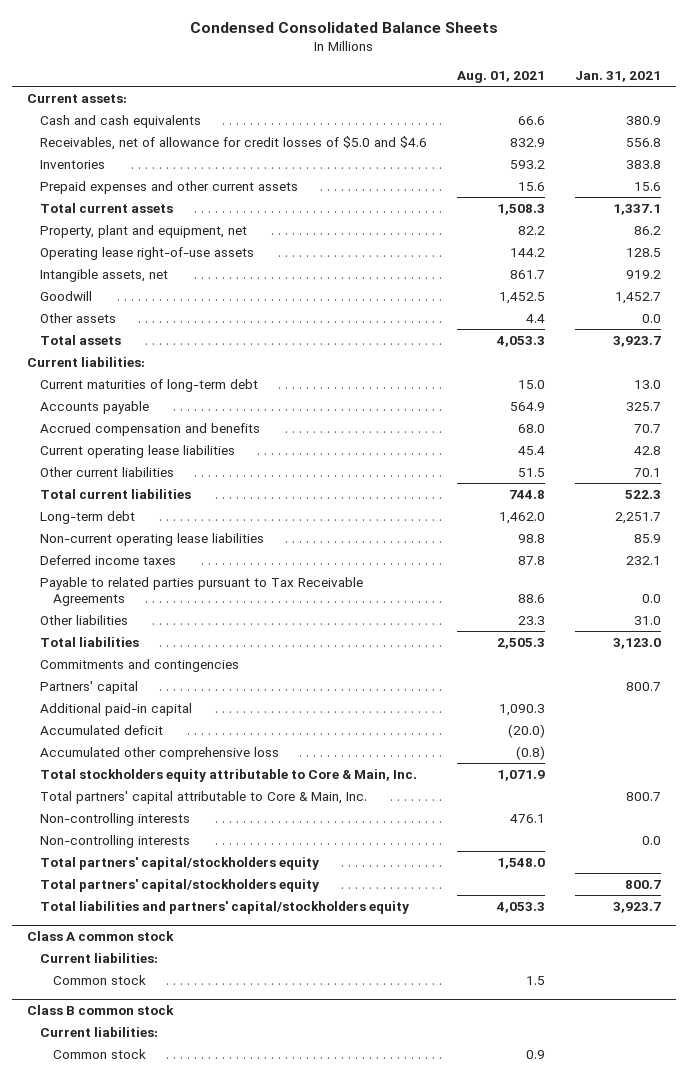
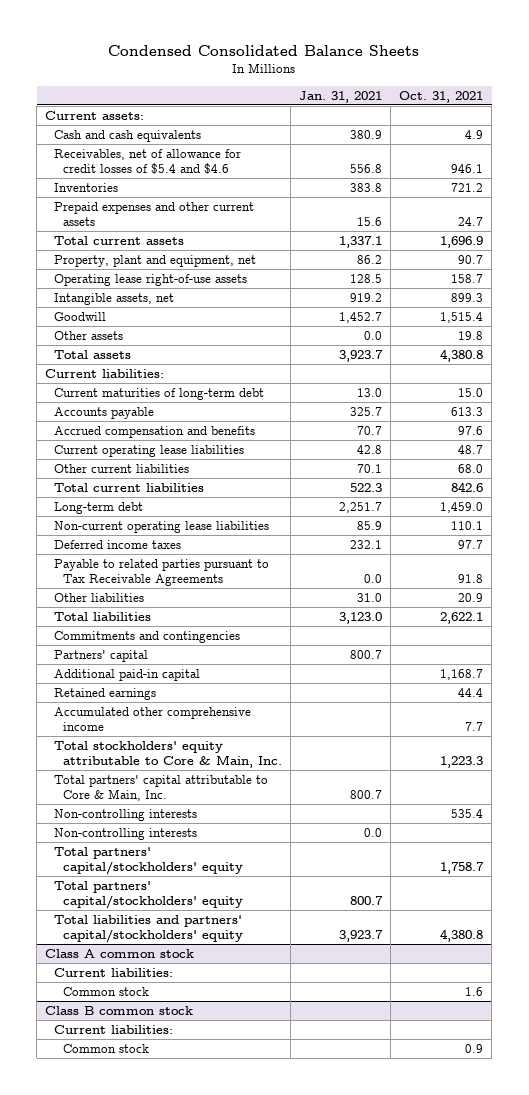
- | Aug. 01, 2021 | Jan. 31, 2021
+ | Jan. 31, 2021 | Oct. 31, 2021
- Receivables, net of allowance for credit losses of $5.0 and $4.6 | 832.9 | 556.8
+ Receivables, net of allowance for credit losses of $5.4 and $4.6 | 556.8 | 946.1
- Accumulated deficit | (20.0) |
- Accumulated other comprehensive loss | (0.8) |
- Total stockholders equity attributable to Core & Main, Inc. | 1,071.9 |
+ Retained earnings | | 44.4
+ Accumulated other comprehensive income | | 7.7
+ Total stockholders' equity attributable to Core & Main, Inc. | | 1,223.3
- Total partners' capital/stockholders equity | 1,548.0 |
- Total partners' capital/stockholders equity | | 800.7
- Total liabilities and partners' capital/stockholders equity | 4,053.3 | 3,923.7
+ Total partners' capital/stockholders' equity | | 1,758.7
+ Total partners' capital/stockholders' equity | 800.7 |
+ Total liabilities and partners' capital/stockholders' equity | 3,923.7 | 4,380.8

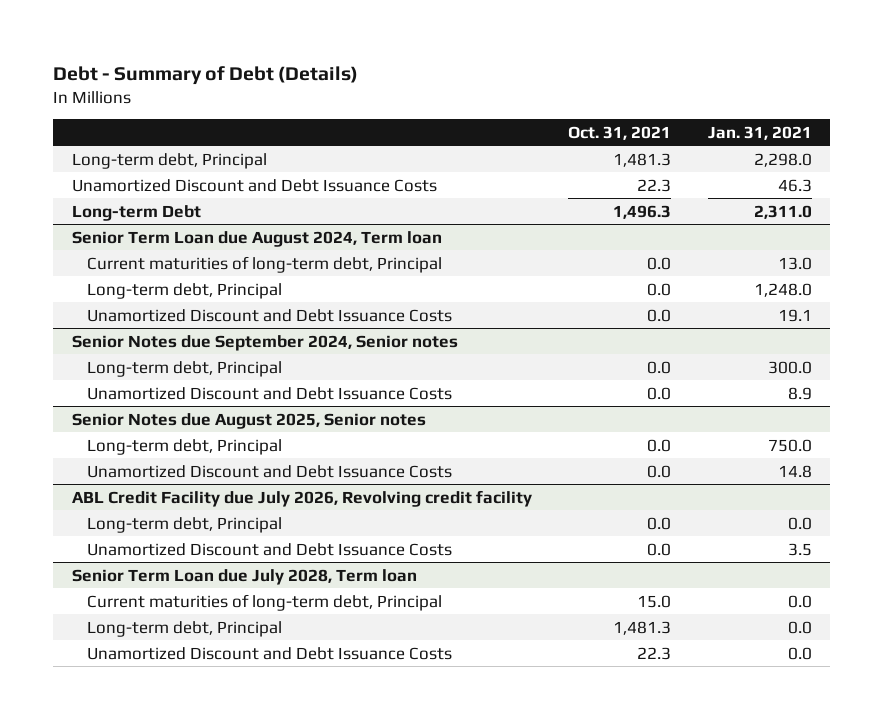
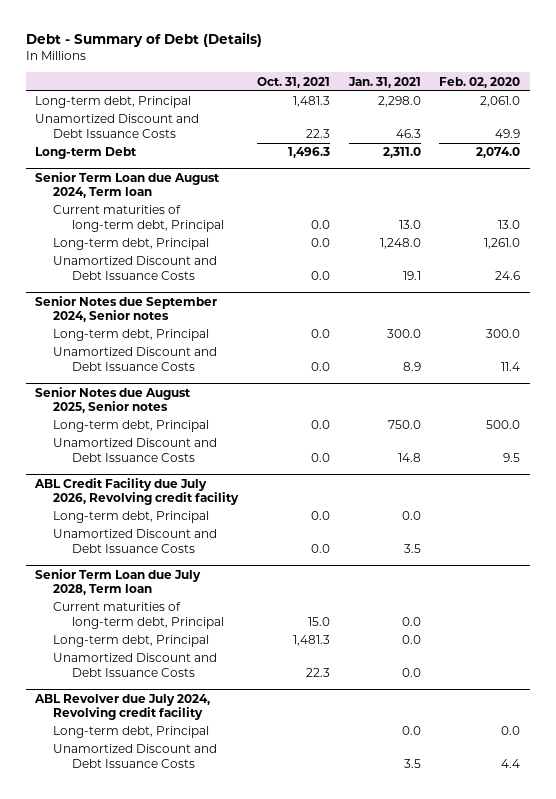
- | Oct. 31, 2021 | Jan. 31, 2021
+ | Oct. 31, 2021 | Jan. 31, 2021 | Feb. 02, 2020
+ ABL Revolver due July 2024, Revolving credit facility
+ Long-term debt, Principal | | 0.0 | 0.0
+ Unamortized Discount and Debt Issuance Costs | | 3.5 | 4.4

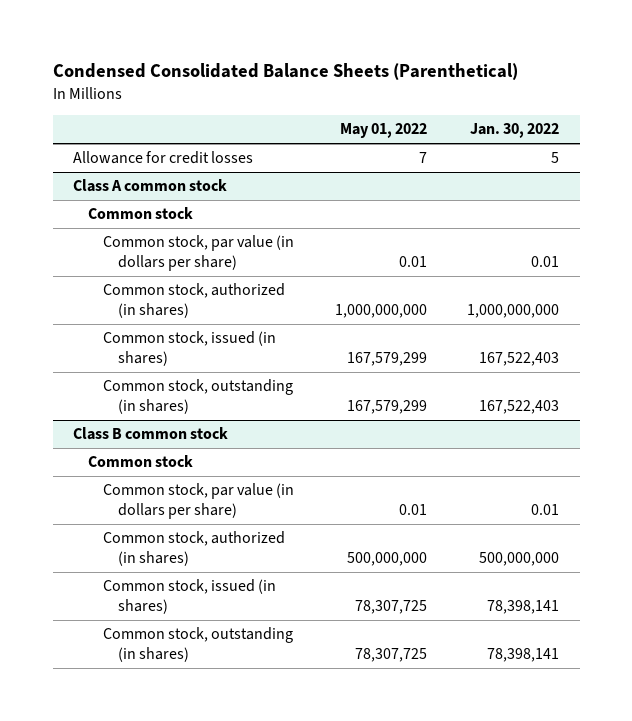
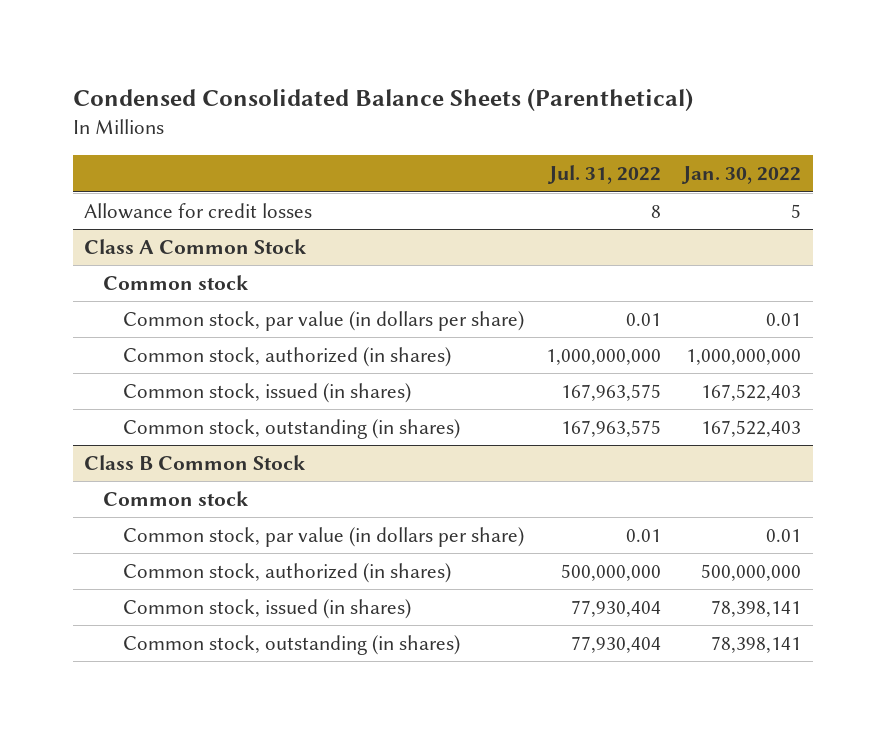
- | May 01, 2022 | Jan. 30, 2022
+ | Jul. 31, 2022 | Jan. 30, 2022
- Class A common stock
+ Class A Common Stock
- Class B common stock
+ Class B Common Stock

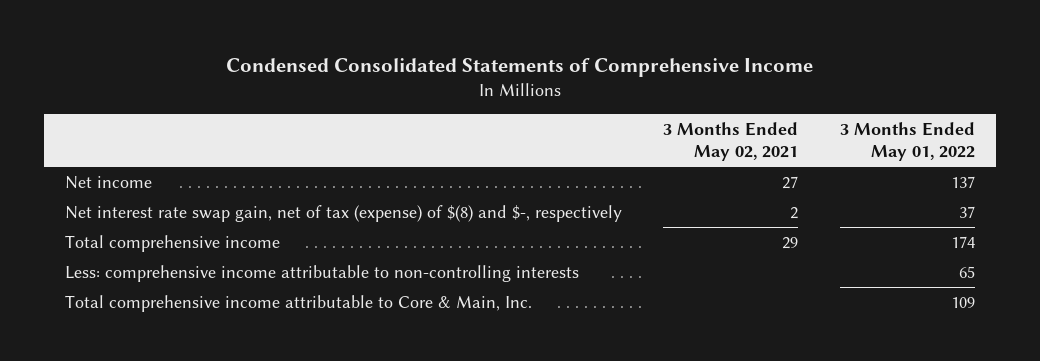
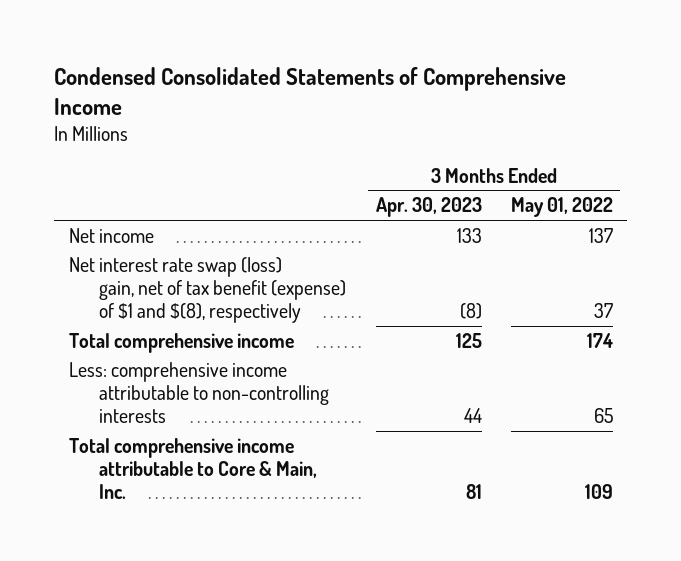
- | 3 Months Ended May 02, 2021 | 3 Months Ended May 01, 2022
+ | 3 Months Ended Apr. 30, 2023 | 3 Months Ended May 01, 2022
- Net interest rate swap gain, net of tax (expense) of $(8) and $-, respectively | 2 | 37
+ Net interest rate swap (loss) gain, net of tax benefit (expense) of $1 and $(8), respectively | (8) | 37

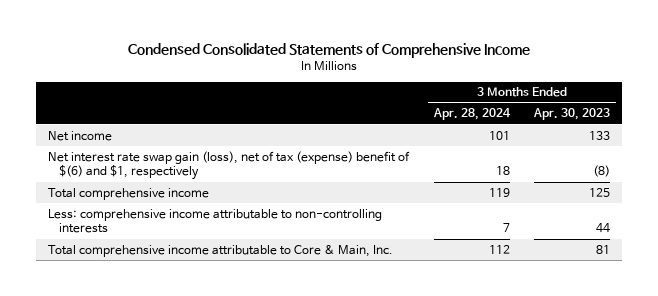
- | 3 Months Ended Apr. 30, 2023 | 3 Months Ended May 01, 2022
+ | 3 Months Ended Apr. 28, 2024 | 3 Months Ended Apr. 30, 2023
- Net interest rate swap (loss) gain, net of tax benefit (expense) of $1 and $(8), respectively | (8) | 37
+ Net interest rate swap gain (loss), net of tax (expense) benefit of $(6) and $1, respectively | 18 | (8)

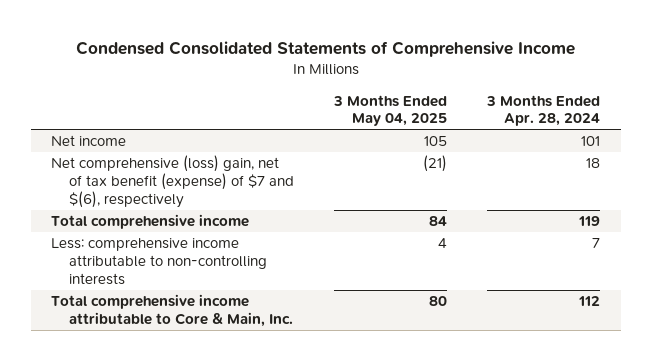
- | 3 Months Ended Apr. 28, 2024 | 3 Months Ended Apr. 30, 2023
+ | 3 Months Ended May 04, 2025 | 3 Months Ended Apr. 28, 2024
- Net interest rate swap gain (loss), net of tax (expense) benefit of $(6) and $1, respectively | 18 | (8)
+ Net comprehensive (loss) gain, net of tax benefit (expense) of $7 and $(6), respectively | (21) | 18

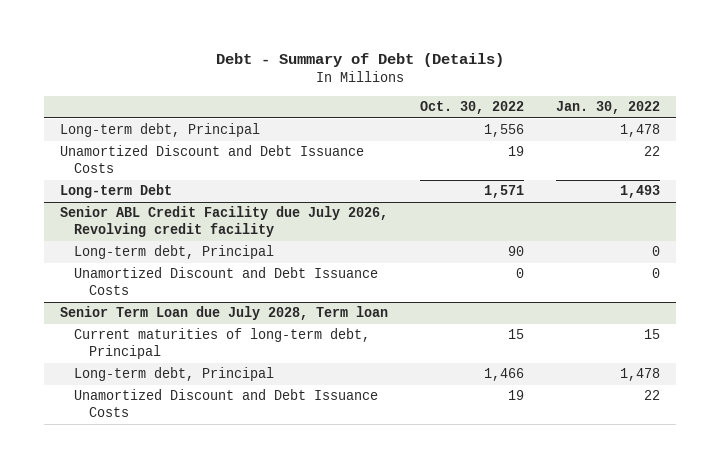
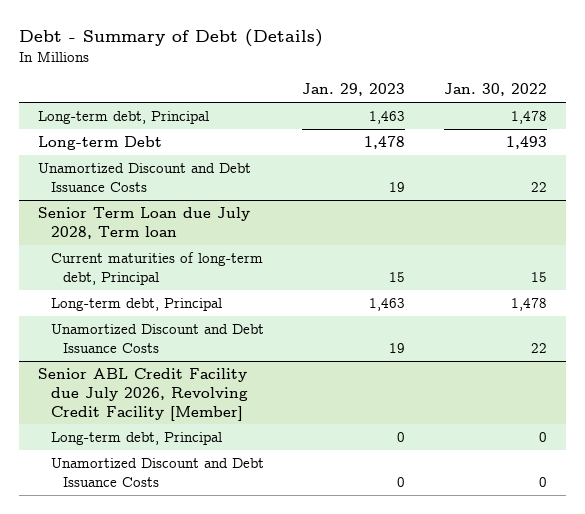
- | Oct. 30, 2022 | Jan. 30, 2022
+ | Jan. 29, 2023 | Jan. 30, 2022
- Senior ABL Credit Facility due July 2026, Revolving credit facility
- Long-term debt, Principal | 90 | 0
- Unamortized Discount and Debt Issuance Costs | 0 | 0
moved down: Unamortized Discount and Debt Issuance Costs | 19 | 22
+ Senior ABL Credit Facility due July 2026, Revolving Credit Facility [Member]
+ Long-term debt, Principal | 0 | 0
+ Unamortized Discount and Debt Issuance Costs | 0 | 0

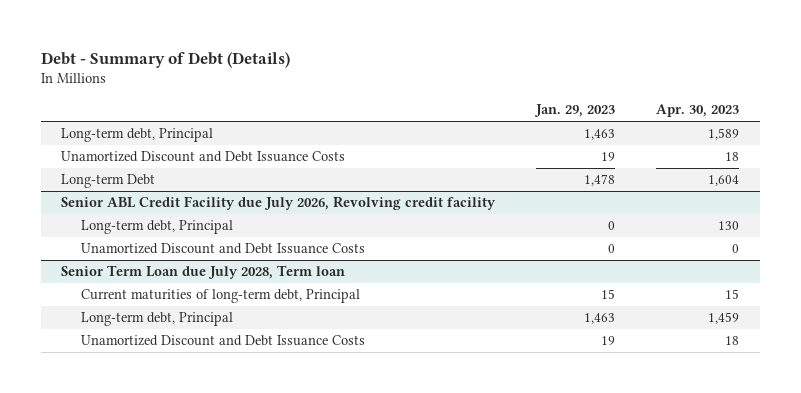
- | Jan. 29, 2023 | Jan. 30, 2022
+ | Jan. 29, 2023 | Apr. 30, 2023
moved down: Long-term Debt | 1,478 | 1,604
+ Senior ABL Credit Facility due July 2026, Revolving credit facility
+ Long-term debt, Principal | 0 | 130
+ Unamortized Discount and Debt Issuance Costs | 0 | 0
- Senior ABL Credit Facility due July 2026, Revolving Credit Facility [Member]
- Long-term debt, Principal | 0 | 0
- Unamortized Discount and Debt Issuance Costs | 0 | 0

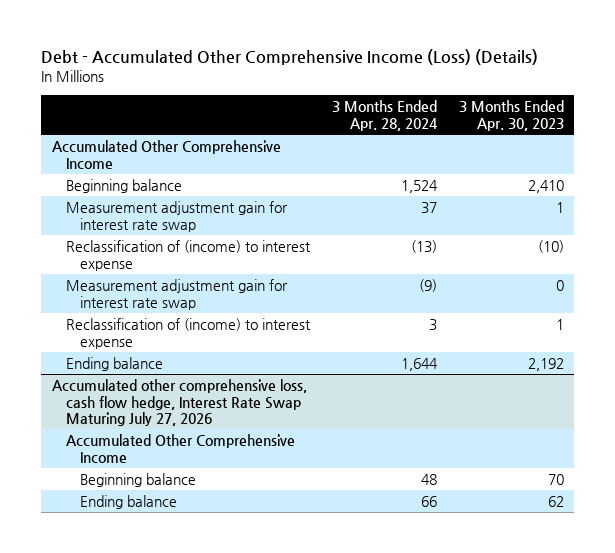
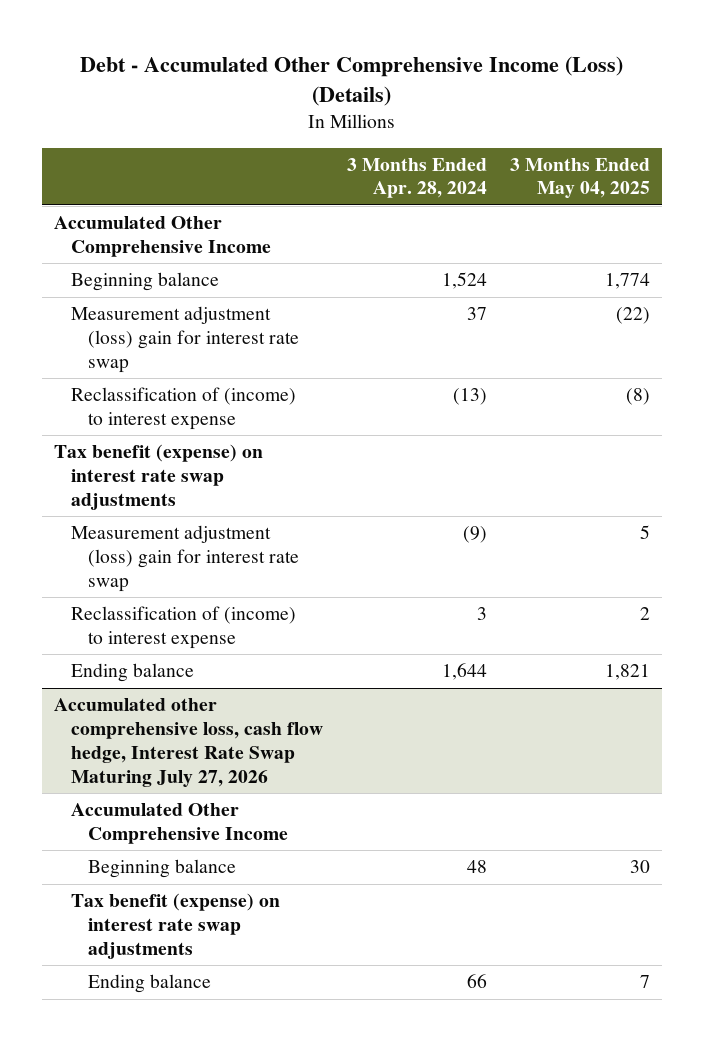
- | 3 Months Ended Apr. 28, 2024 | 3 Months Ended Apr. 30, 2023
+ | 3 Months Ended Apr. 28, 2024 | 3 Months Ended May 04, 2025
- Measurement adjustment gain for interest rate swap | 37 | 1
+ Measurement adjustment (loss) gain for interest rate swap | 37 | (22)
- Measurement adjustment gain for interest rate swap | (9) | 0
+ Tax benefit (expense) on interest rate swap adjustments
+ Measurement adjustment (loss) gain for interest rate swap | (9) | 5
@ Accumulated other comprehensive loss, cash flow hedge, Interest Rate Swap Maturing July 27, 2026
+ Tax benefit (expense) on interest rate swap adjustments

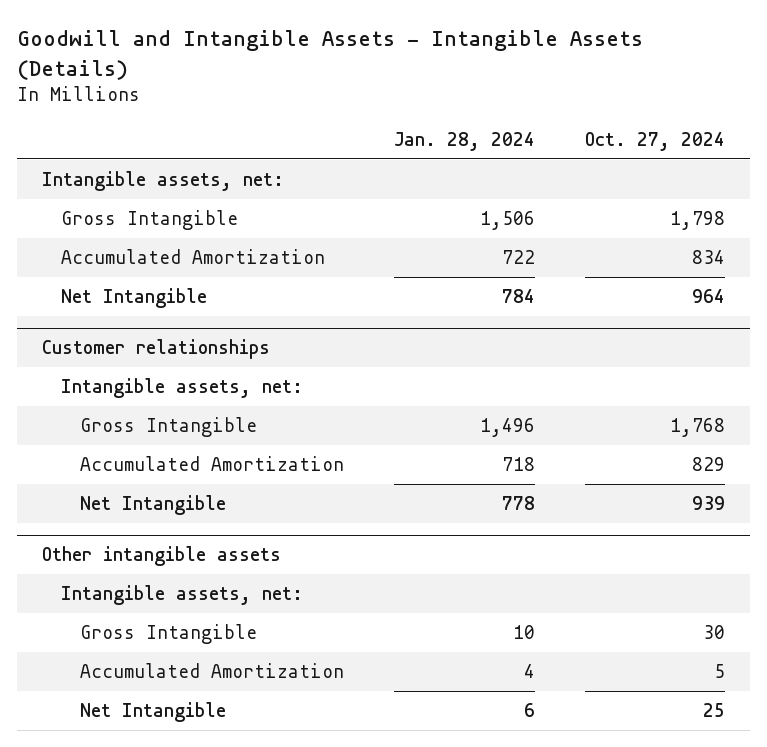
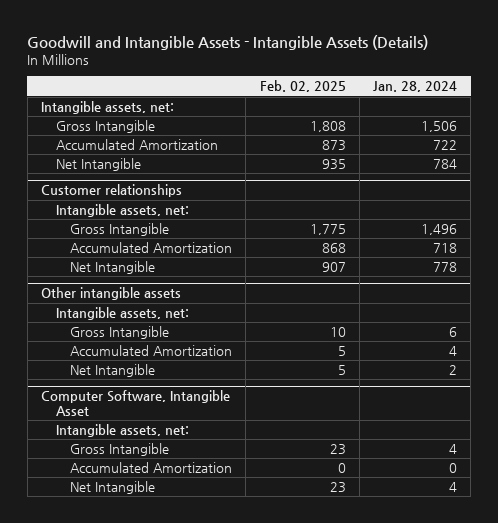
- | Jan. 28, 2024 | Oct. 27, 2024
+ | Feb. 02, 2025 | Jan. 28, 2024
@ Other intangible assets
- Gross Intangible | 10 | 30
+ Gross Intangible | 10 | 6
- Net Intangible | 6 | 25
+ Net Intangible | 5 | 2
+ Computer Software, Intangible Asset
+ Intangible assets, net:
+ Gross Intangible | 23 | 4
+ Accumulated Amortization | 0 | 0
+ Net Intangible | 23 | 4

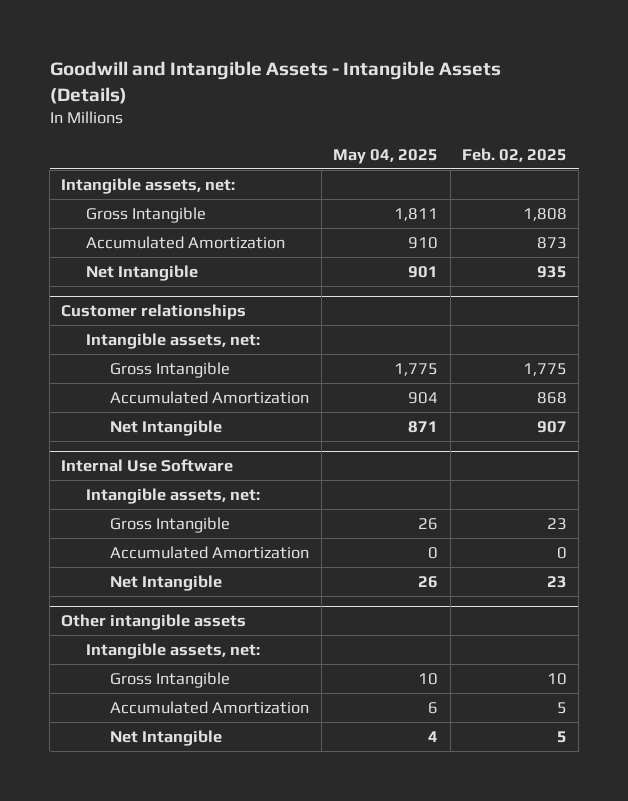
- | Feb. 02, 2025 | Jan. 28, 2024
+ | May 04, 2025 | Feb. 02, 2025
+ Internal Use Software
+ Intangible assets, net:
+ Gross Intangible | 26 | 23
+ Accumulated Amortization | 0 | 0
+ Net Intangible | 26 | 23
- Computer Software, Intangible Asset
- Intangible assets, net:
- Gross Intangible | 23 | 4
- Accumulated Amortization | 0 | 0
- Net Intangible | 23 | 4

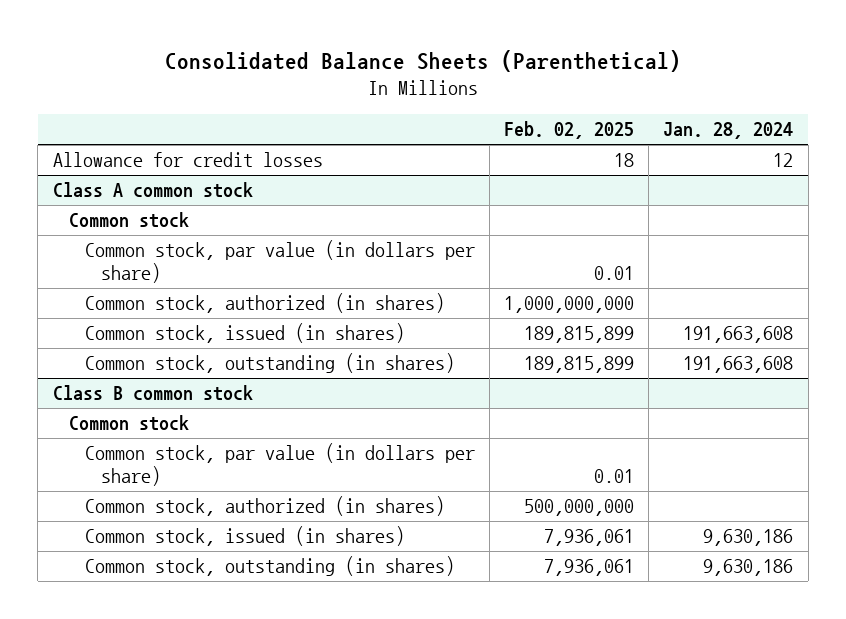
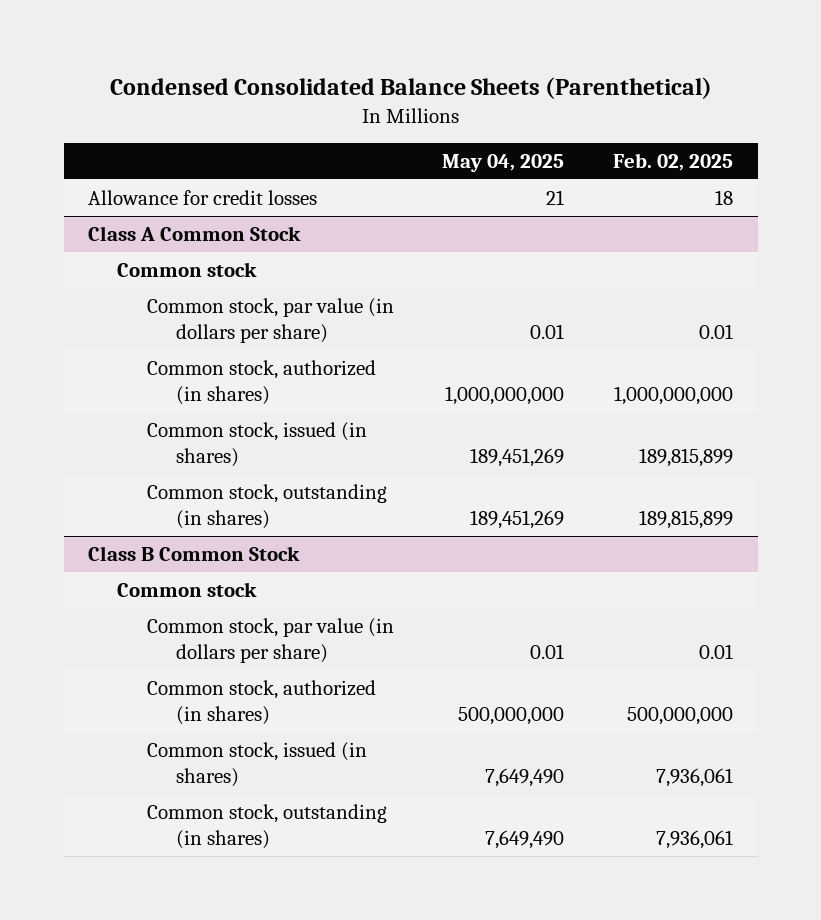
- Consolidated Balance Sheets (Parenthetical)
+ Condensed Consolidated Balance Sheets (Parenthetical)
- | Feb. 02, 2025 | Jan. 28, 2024
+ | May 04, 2025 | Feb. 02, 2025
- Class A common stock
+ Class A Common Stock
- Class B common stock
+ Class B Common Stock

